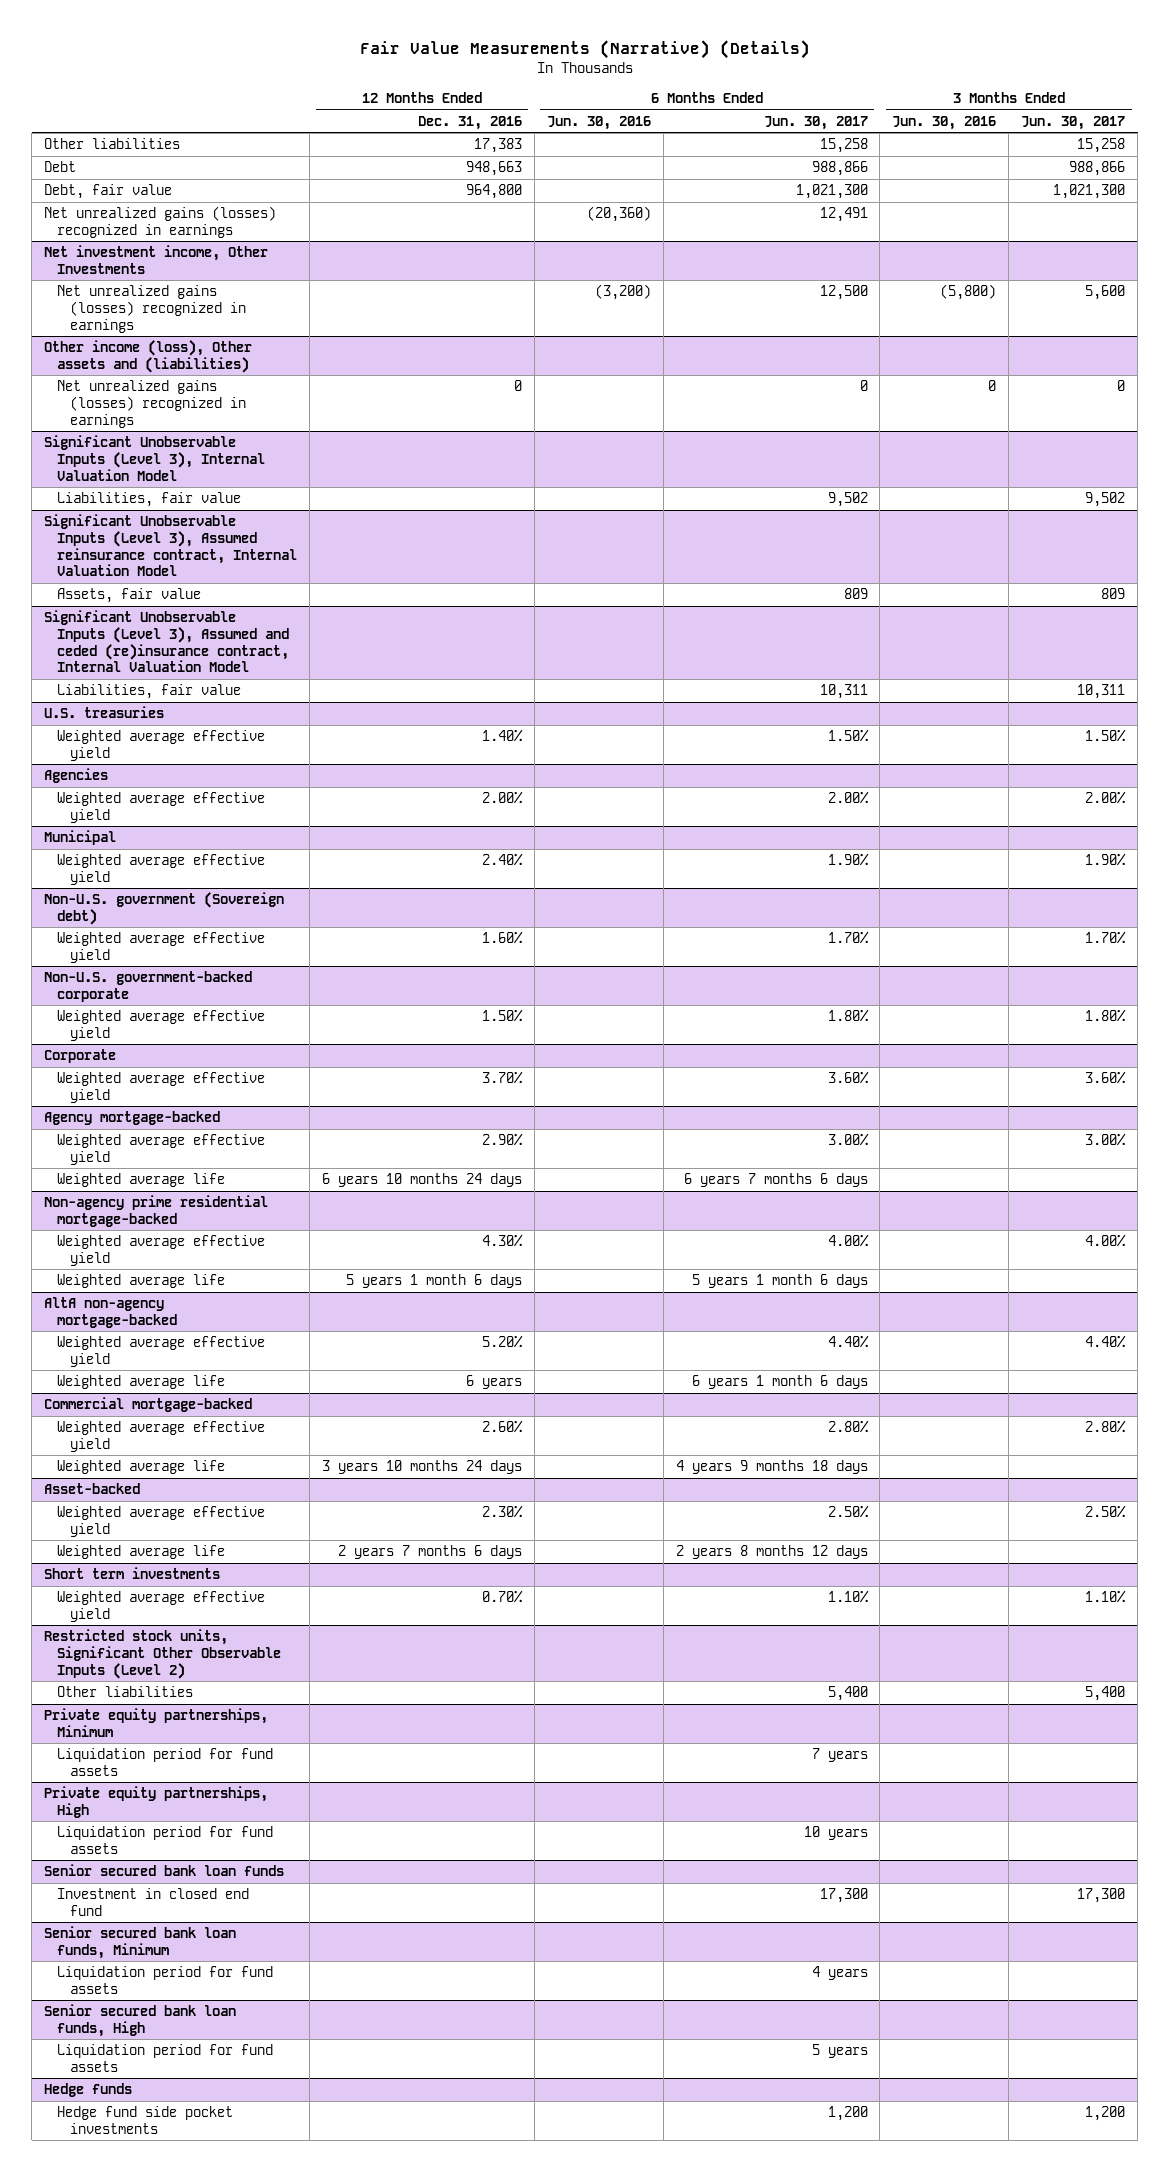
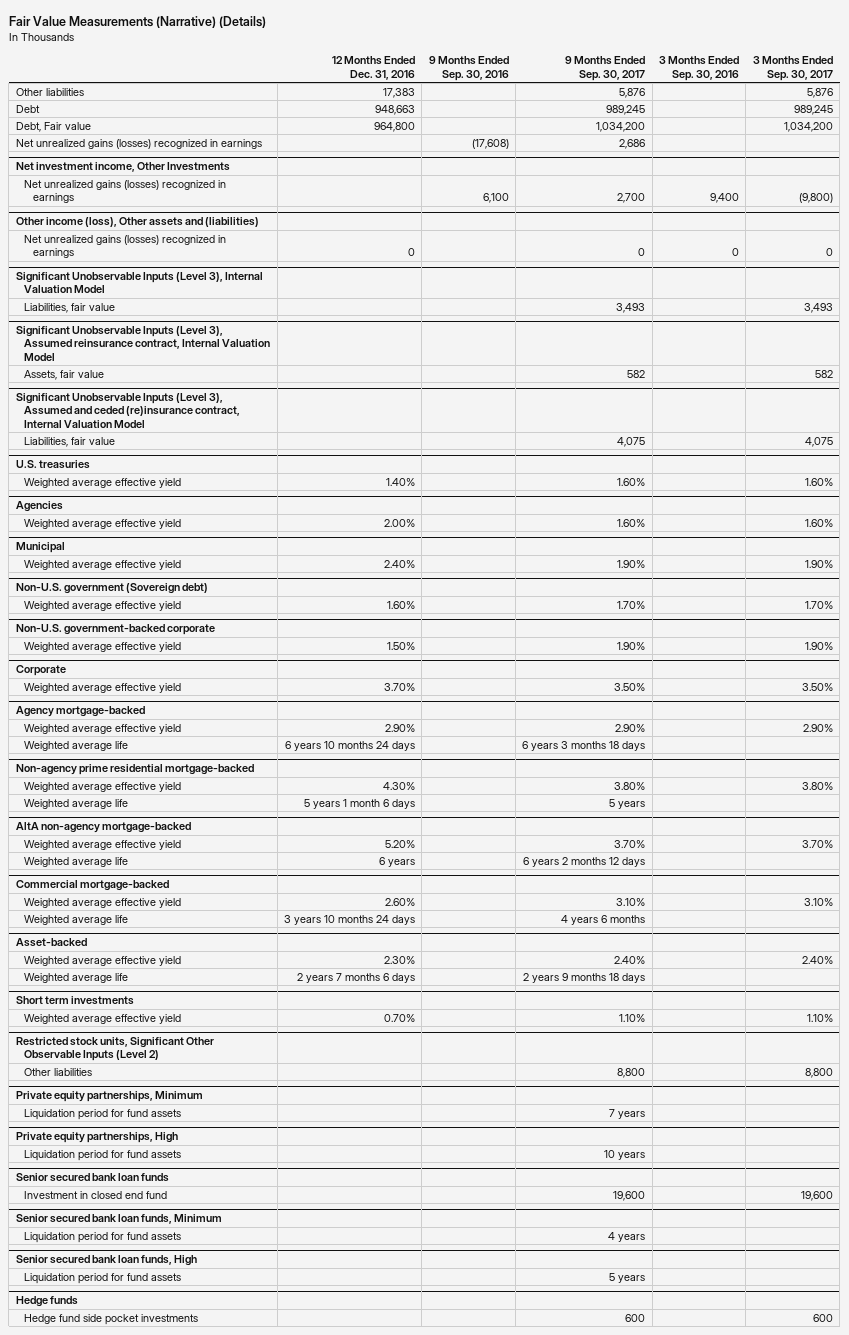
- | 12 Months Ended Dec. 31, 2016 | 6 Months Ended Jun. 30, 2016 | 6 Months Ended Jun. 30, 2017 | 3 Months Ended Jun. 30, 2016 | 3 Months Ended Jun. 30, 2017
+ | 12 Months Ended Dec. 31, 2016 | 9 Months Ended Sep. 30, 2016 | 9 Months Ended Sep. 30, 2017 | 3 Months Ended Sep. 30, 2016 | 3 Months Ended Sep. 30, 2017
- Debt, fair value | 964,800 | | 1,021,300 | | 1,021,300
+ Debt, Fair value | 964,800 | | 1,034,200 | | 1,034,200

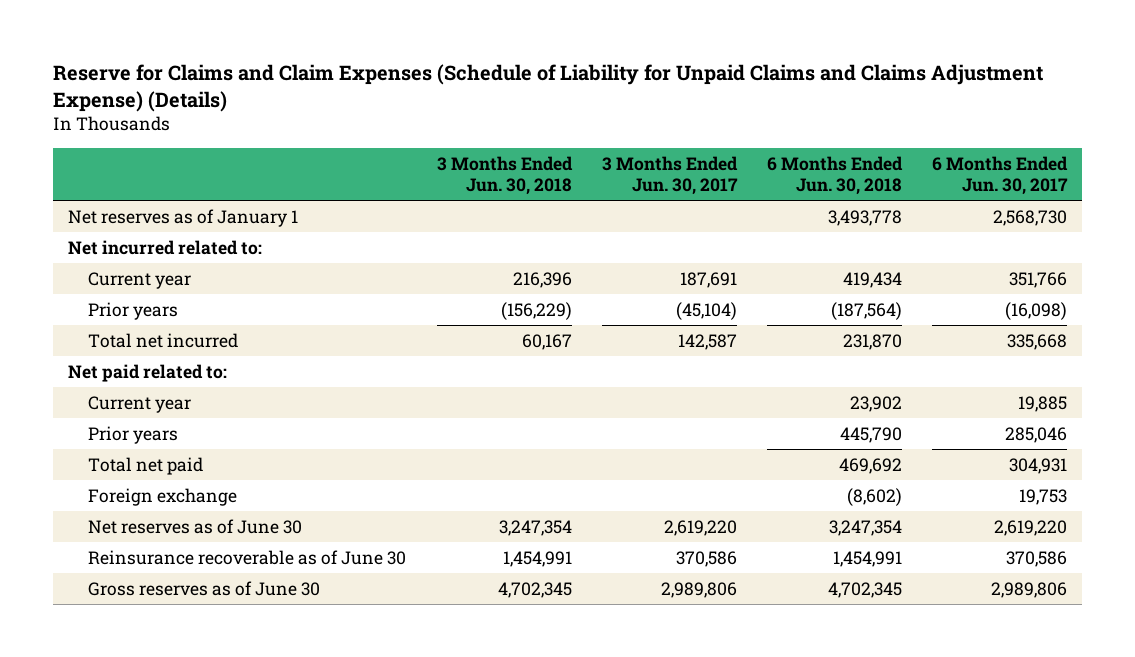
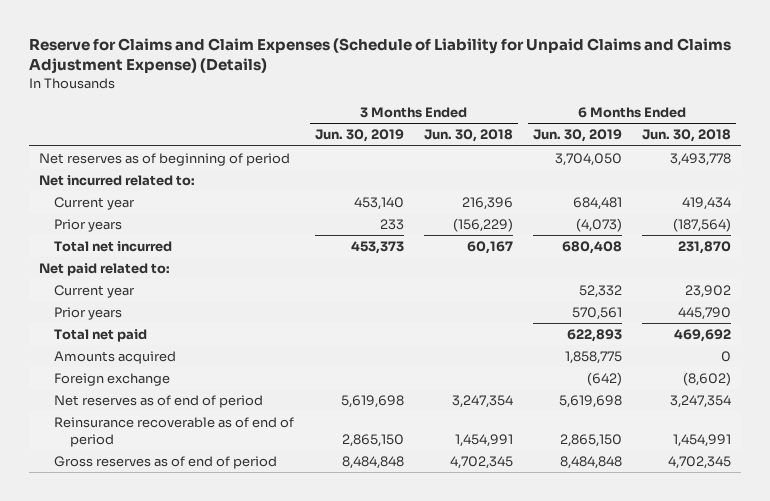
- | 3 Months Ended Jun. 30, 2018 | 3 Months Ended Jun. 30, 2017 | 6 Months Ended Jun. 30, 2018 | 6 Months Ended Jun. 30, 2017
+ | 3 Months Ended Jun. 30, 2019 | 3 Months Ended Jun. 30, 2018 | 6 Months Ended Jun. 30, 2019 | 6 Months Ended Jun. 30, 2018
- Net reserves as of January 1 | | | 3,493,778 | 2,568,730
+ Net reserves as of beginning of period | | | 3,704,050 | 3,493,778
+ Amounts acquired | | | 1,858,775 | 0
- Net reserves as of June 30 | 3,247,354 | 2,619,220 | 3,247,354 | 2,619,220
- Reinsurance recoverable as of June 30 | 1,454,991 | 370,586 | 1,454,991 | 370,586
- Gross reserves as of June 30 | 4,702,345 | 2,989,806 | 4,702,345 | 2,989,806
+ Net reserves as of end of period | 5,619,698 | 3,247,354 | 5,619,698 | 3,247,354
+ Reinsurance recoverable as of end of period | 2,865,150 | 1,454,991 | 2,865,150 | 1,454,991
+ Gross reserves as of end of period | 8,484,848 | 4,702,345 | 8,484,848 | 4,702,345

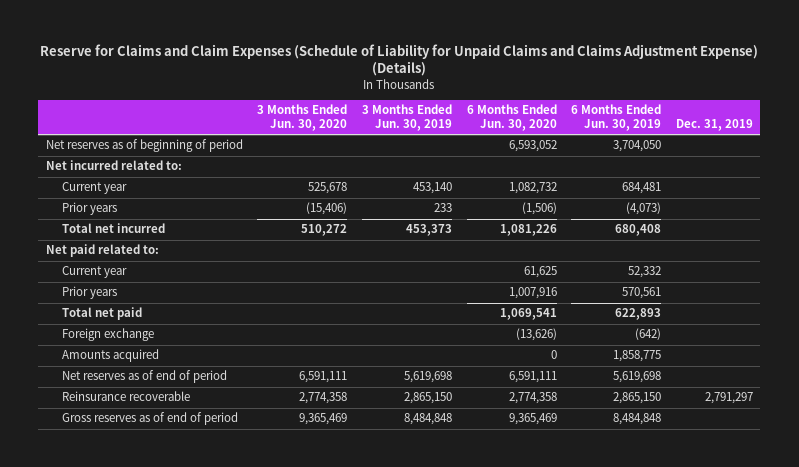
- | 3 Months Ended Jun. 30, 2019 | 3 Months Ended Jun. 30, 2018 | 6 Months Ended Jun. 30, 2019 | 6 Months Ended Jun. 30, 2018
+ | 3 Months Ended Jun. 30, 2020 | 3 Months Ended Jun. 30, 2019 | 6 Months Ended Jun. 30, 2020 | 6 Months Ended Jun. 30, 2019 | Dec. 31, 2019
moved down: Amounts acquired | | | 0 | 1,858,775 |
- Reinsurance recoverable as of end of period | 2,865,150 | 1,454,991 | 2,865,150 | 1,454,991
+ Reinsurance recoverable | 2,774,358 | 2,865,150 | 2,774,358 | 2,865,150 | 2,791,297

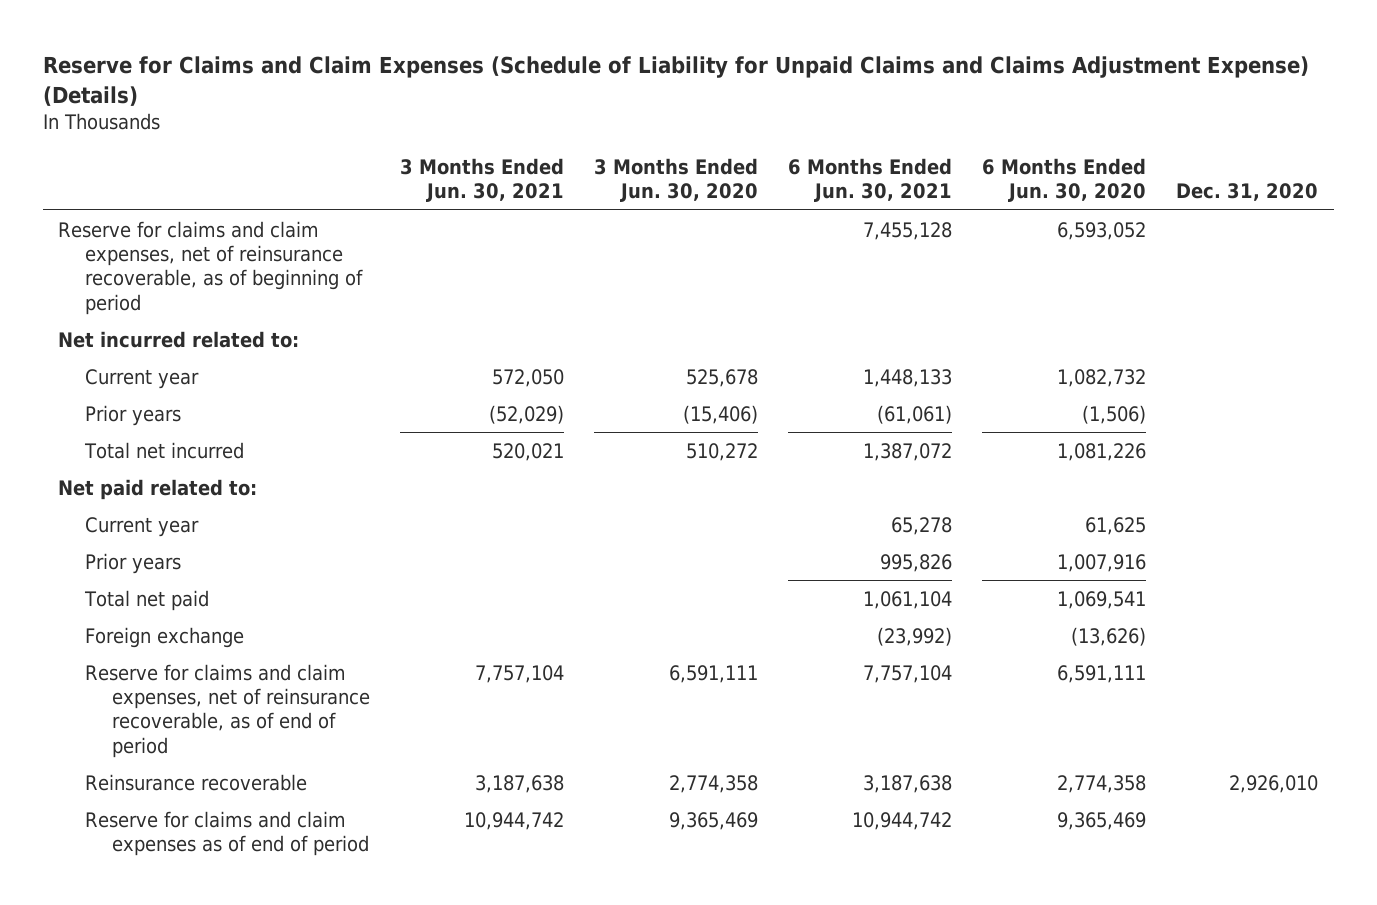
- | 3 Months Ended Jun. 30, 2020 | 3 Months Ended Jun. 30, 2019 | 6 Months Ended Jun. 30, 2020 | 6 Months Ended Jun. 30, 2019 | Dec. 31, 2019
+ | 3 Months Ended Jun. 30, 2021 | 3 Months Ended Jun. 30, 2020 | 6 Months Ended Jun. 30, 2021 | 6 Months Ended Jun. 30, 2020 | Dec. 31, 2020
- Net reserves as of beginning of period | | | 6,593,052 | 3,704,050 |
+ Reserve for claims and claim expenses, net of reinsurance recoverable, as of beginning of period | | | 7,455,128 | 6,593,052 |
- Amounts acquired | | | 0 | 1,858,775 |
- Net reserves as of end of period | 6,591,111 | 5,619,698 | 6,591,111 | 5,619,698 |
+ Reserve for claims and claim expenses, net of reinsurance recoverable, as of end of period | 7,757,104 | 6,591,111 | 7,757,104 | 6,591,111 |
- Gross reserves as of end of period | 9,365,469 | 8,484,848 | 9,365,469 | 8,484,848 |
+ Reserve for claims and claim expenses as of end of period | 10,944,742 | 9,365,469 | 10,944,742 | 9,365,469 |

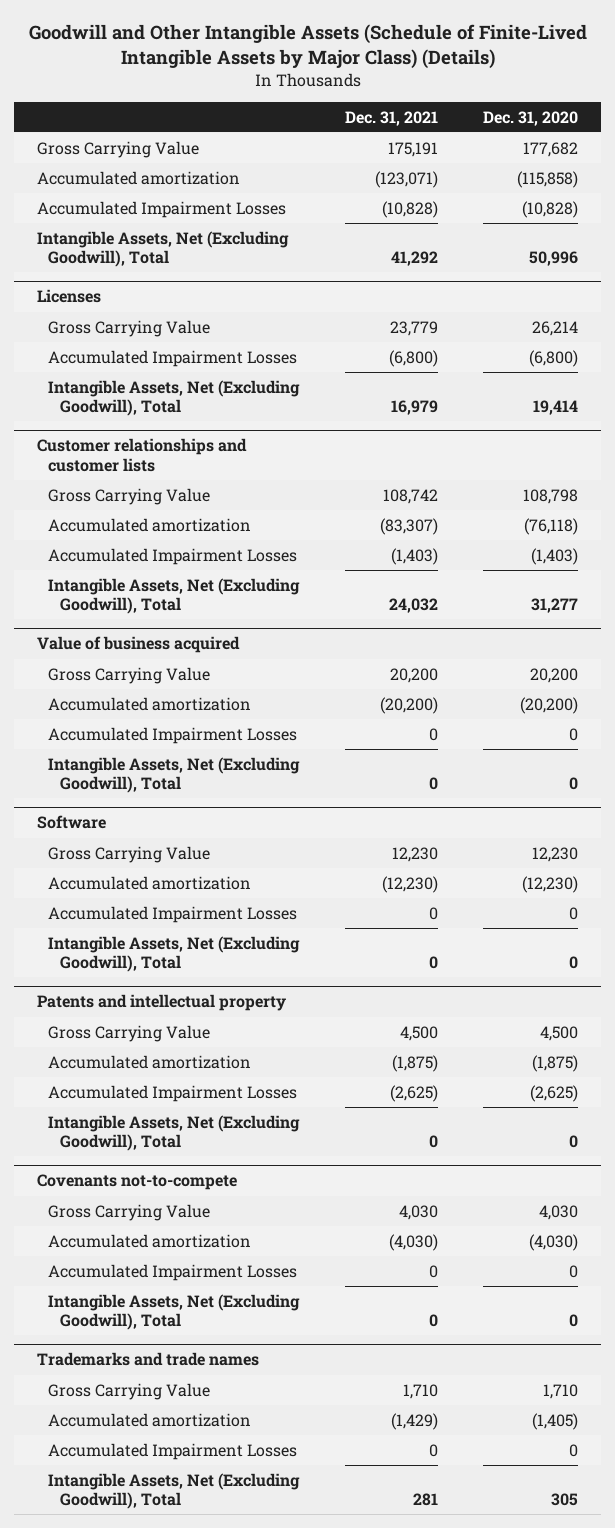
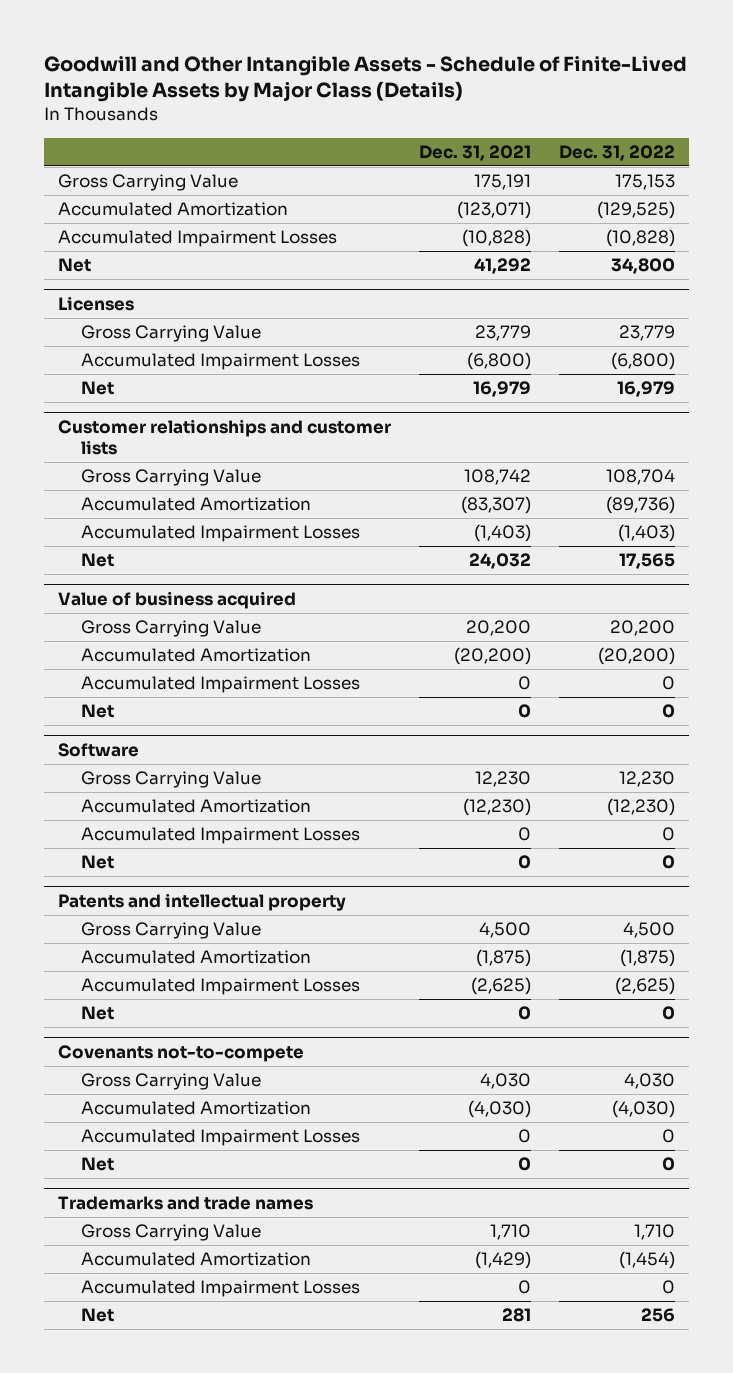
- Goodwill and Other Intangible Assets (Schedule of Finite-Lived Intangible Assets by Major Class) (Details)
+ Goodwill and Other Intangible Assets - Schedule of Finite-Lived Intangible Assets by Major Class (Details)
- | Dec. 31, 2021 | Dec. 31, 2020
+ | Dec. 31, 2021 | Dec. 31, 2022
- Accumulated amortization | (123,071) | (115,858)
+ Accumulated Amortization | (123,071) | (129,525)
- Intangible Assets, Net (Excluding Goodwill), Total | 41,292 | 50,996
+ Net | 41,292 | 34,800
@ Licenses
- Intangible Assets, Net (Excluding Goodwill), Total | 16,979 | 19,414
+ Net | 16,979 | 16,979
@ Customer relationships and customer lists
- Accumulated amortization | (83,307) | (76,118)
+ Accumulated Amortization | (83,307) | (89,736)
- Intangible Assets, Net (Excluding Goodwill), Total | 24,032 | 31,277
+ Net | 24,032 | 17,565
@ Value of business acquired
- Accumulated amortization | (20,200) | (20,200)
+ Accumulated Amortization | (20,200) | (20,200)
- Intangible Assets, Net (Excluding Goodwill), Total | 0 | 0
+ Net | 0 | 0
@ Software
- Accumulated amortization | (12,230) | (12,230)
+ Accumulated Amortization | (12,230) | (12,230)
- Intangible Assets, Net (Excluding Goodwill), Total | 0 | 0
+ Net | 0 | 0
@ Patents and intellectual property
- Accumulated amortization | (1,875) | (1,875)
+ Accumulated Amortization | (1,875) | (1,875)
- Intangible Assets, Net (Excluding Goodwill), Total | 0 | 0
+ Net | 0 | 0
@ Covenants not-to-compete
- Accumulated amortization | (4,030) | (4,030)
+ Accumulated Amortization | (4,030) | (4,030)
- Intangible Assets, Net (Excluding Goodwill), Total | 0 | 0
+ Net | 0 | 0
@ Trademarks and trade names
- Accumulated amortization | (1,429) | (1,405)
+ Accumulated Amortization | (1,429) | (1,454)
- Intangible Assets, Net (Excluding Goodwill), Total | 281 | 305
+ Net | 281 | 256

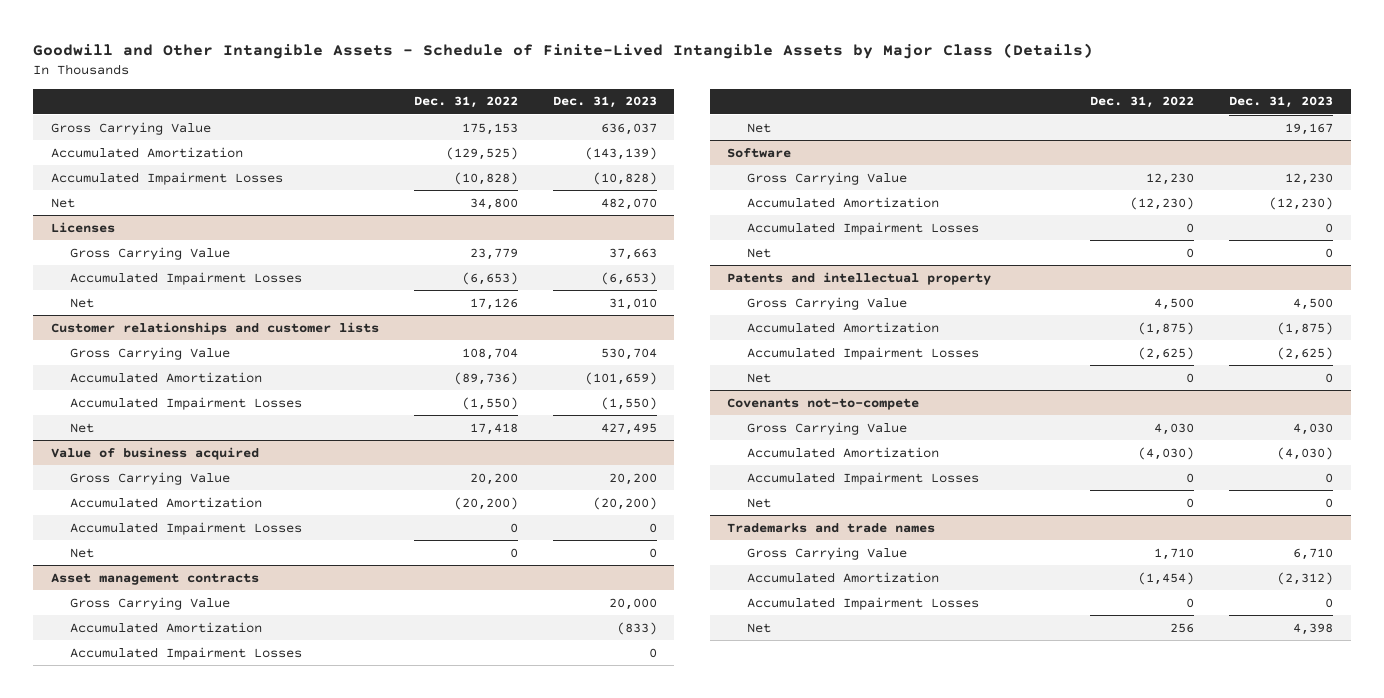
- | Dec. 31, 2021 | Dec. 31, 2022
+ | Dec. 31, 2022 | Dec. 31, 2023
@ Licenses
- Accumulated Impairment Losses | (6,800) | (6,800)
- Net | 16,979 | 16,979
+ Accumulated Impairment Losses | (6,653) | (6,653)
+ Net | 17,126 | 31,010
@ Customer relationships and customer lists
- Accumulated Impairment Losses | (1,403) | (1,403)
- Net | 24,032 | 17,565
+ Accumulated Impairment Losses | (1,550) | (1,550)
+ Net | 17,418 | 427,495
+ Asset management contracts
+ Gross Carrying Value | | 20,000
+ Accumulated Amortization | | (833)
+ Accumulated Impairment Losses | | 0
+ Net | | 19,167

